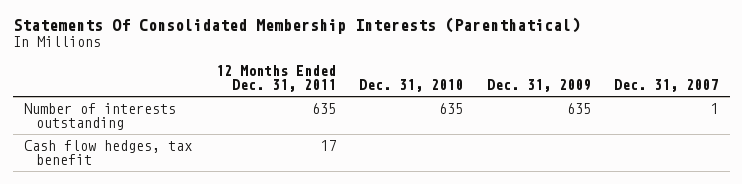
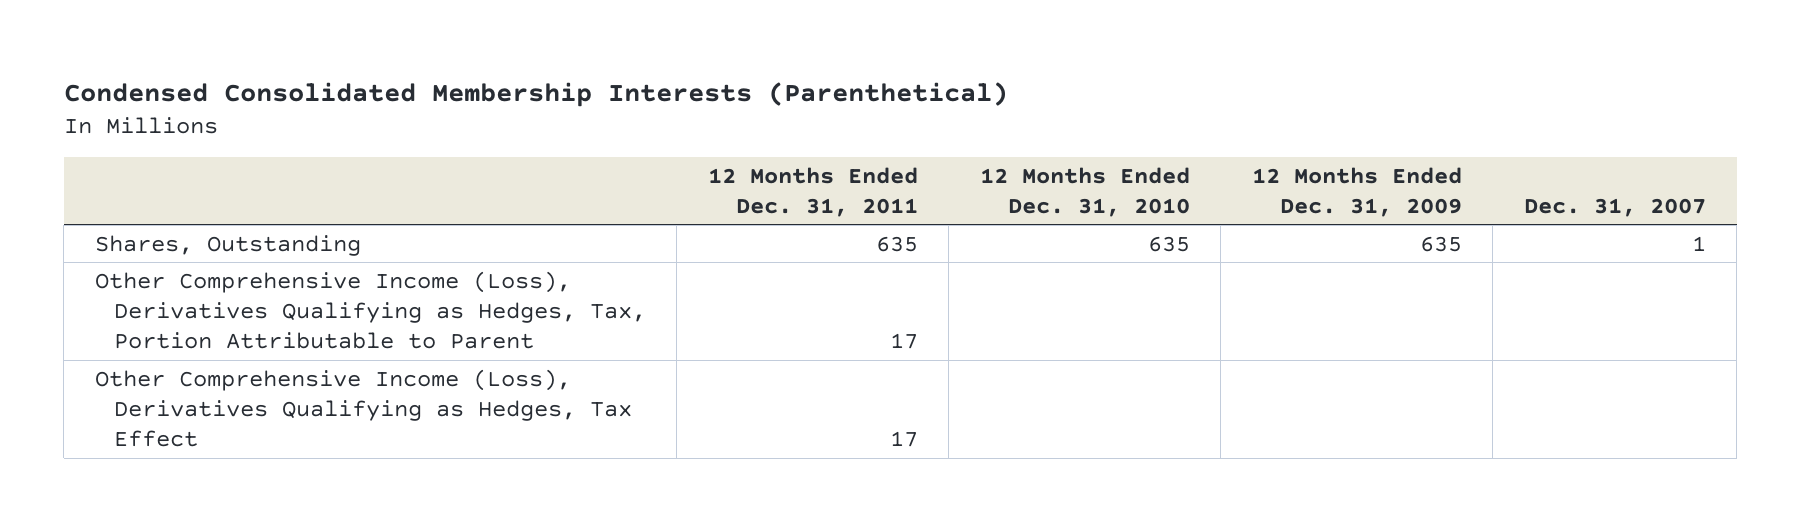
- Statements Of Consolidated Membership Interests (Parenthatical)
+ Condensed Consolidated Membership Interests (Parenthetical)
- | 12 Months Ended Dec. 31, 2011 | Dec. 31, 2010 | Dec. 31, 2009 | Dec. 31, 2007
+ | 12 Months Ended Dec. 31, 2011 | 12 Months Ended Dec. 31, 2010 | 12 Months Ended Dec. 31, 2009 | Dec. 31, 2007
- Number of interests outstanding | 635 | 635 | 635 | 1
- Cash flow hedges, tax benefit | 17 | | |
+ Shares, Outstanding | 635 | 635 | 635 | 1
+ Other Comprehensive Income (Loss), Derivatives Qualifying as Hedges, Tax, Portion Attributable to Parent | 17 | | |
+ Other Comprehensive Income (Loss), Derivatives Qualifying as Hedges, Tax Effect | 17 | | |

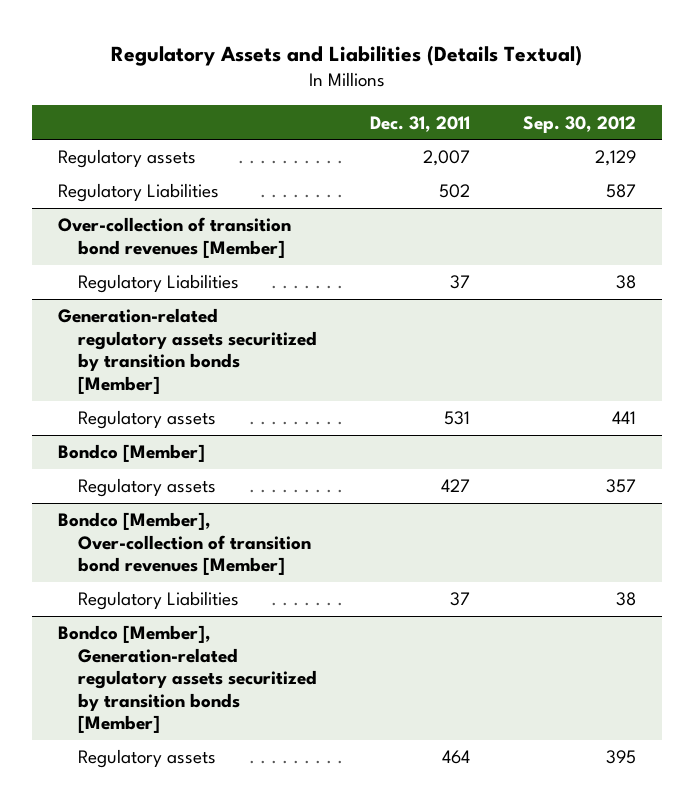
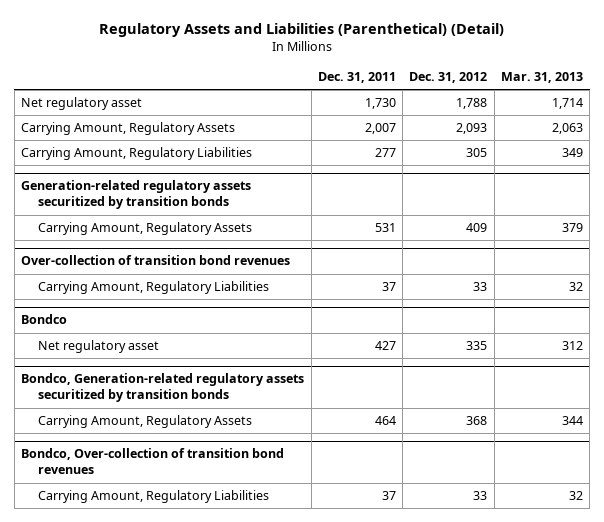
- Regulatory Assets and Liabilities (Details Textual)
+ Regulatory Assets and Liabilities (Parenthetical) (Detail)
- | Dec. 31, 2011 | Sep. 30, 2012
+ | Dec. 31, 2011 | Dec. 31, 2012 | Mar. 31, 2013
- Regulatory assets | 2,007 | 2,129
- Regulatory Liabilities | 502 | 587
- Over-collection of transition bond revenues [Member]
- Regulatory Liabilities | 37 | 38
- Generation-related regulatory assets securitized by transition bonds [Member]
- Regulatory assets | 531 | 441
- Bondco [Member]
- Regulatory assets | 427 | 357
- Bondco [Member], Over-collection of transition bond revenues [Member]
- Regulatory Liabilities | 37 | 38
- Bondco [Member], Generation-related regulatory assets securitized by transition bonds [Member]
- Regulatory assets | 464 | 395
+ Net regulatory asset | 1,730 | 1,788 | 1,714
+ Carrying Amount, Regulatory Assets | 2,007 | 2,093 | 2,063
+ Carrying Amount, Regulatory Liabilities | 277 | 305 | 349
+ Generation-related regulatory assets securitized by transition bonds
+ Carrying Amount, Regulatory Assets | 531 | 409 | 379
+ Over-collection of transition bond revenues
+ Carrying Amount, Regulatory Liabilities | 37 | 33 | 32
+ Bondco
+ Net regulatory asset | 427 | 335 | 312
+ Bondco, Generation-related regulatory assets securitized by transition bonds
+ Carrying Amount, Regulatory Assets | 464 | 368 | 344
+ Bondco, Over-collection of transition bond revenues
+ Carrying Amount, Regulatory Liabilities | 37 | 33 | 32

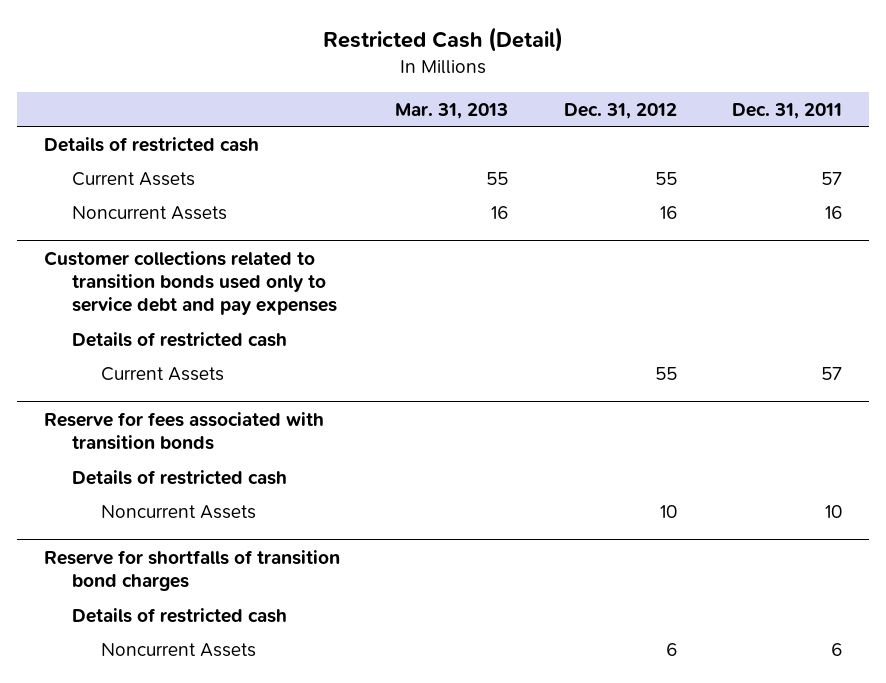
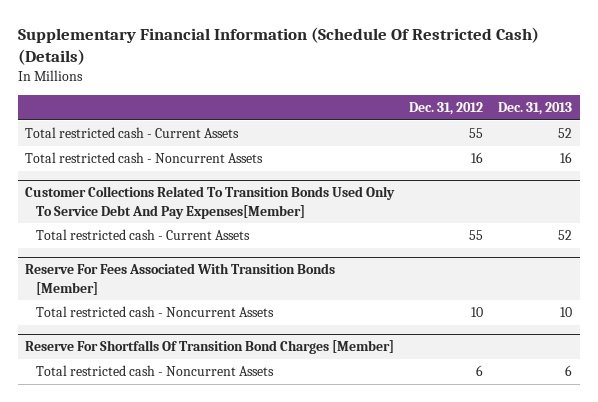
- Restricted Cash (Detail)
+ Supplementary Financial Information (Schedule Of Restricted Cash) (Details)
- | Mar. 31, 2013 | Dec. 31, 2012 | Dec. 31, 2011
+ | Dec. 31, 2012 | Dec. 31, 2013
- Details of restricted cash
- Current Assets | 55 | 55 | 57
- Noncurrent Assets | 16 | 16 | 16
- Customer collections related to transition bonds used only to service debt and pay expenses
- Details of restricted cash
- Current Assets | | 55 | 57
- Reserve for fees associated with transition bonds
- Details of restricted cash
- Noncurrent Assets | | 10 | 10
- Reserve for shortfalls of transition bond charges
- Details of restricted cash
- Noncurrent Assets | | 6 | 6
+ Total restricted cash - Current Assets | 55 | 52
+ Total restricted cash - Noncurrent Assets | 16 | 16
+ Customer Collections Related To Transition Bonds Used Only To Service Debt And Pay Expenses[Member]
+ Total restricted cash - Current Assets | 55 | 52
+ Reserve For Fees Associated With Transition Bonds [Member]
+ Total restricted cash - Noncurrent Assets | 10 | 10
+ Reserve For Shortfalls Of Transition Bond Charges [Member]
+ Total restricted cash - Noncurrent Assets | 6 | 6

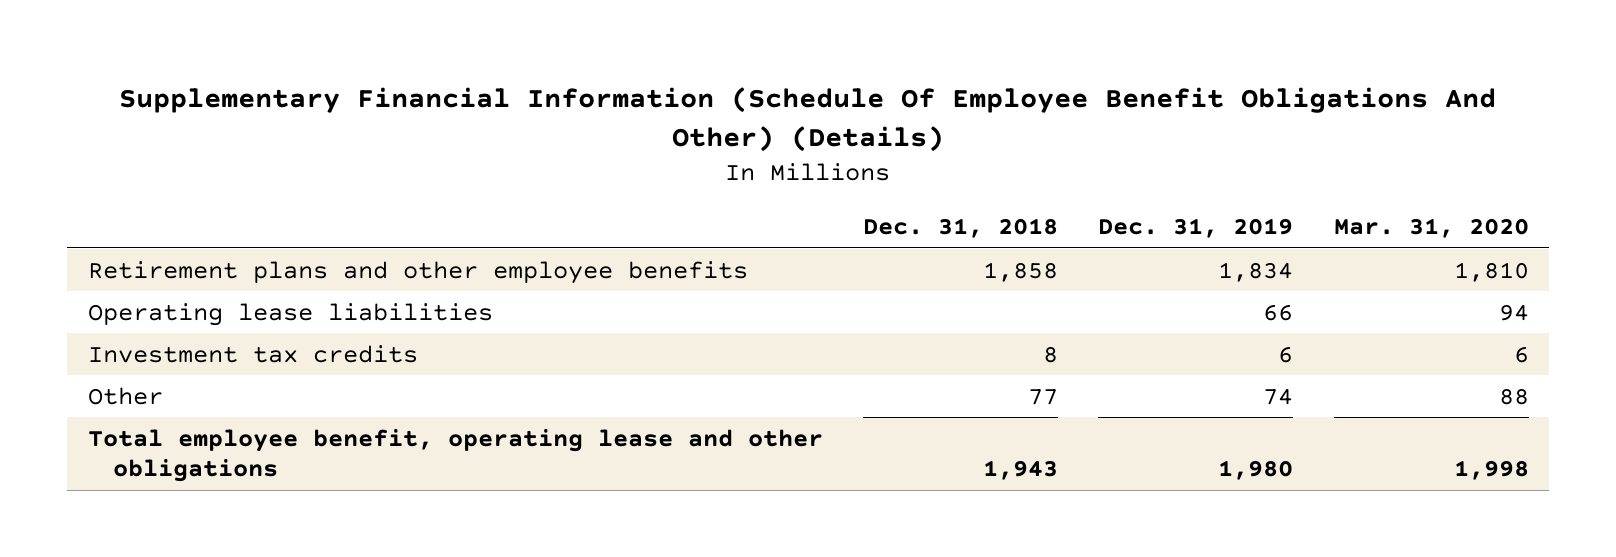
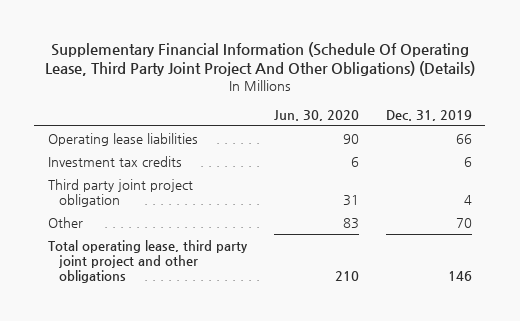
- Supplementary Financial Information (Schedule Of Employee Benefit Obligations And Other) (Details)
+ Supplementary Financial Information (Schedule Of Operating Lease, Third Party Joint Project And Other Obligations) (Details)
- | Dec. 31, 2018 | Dec. 31, 2019 | Mar. 31, 2020
+ | Jun. 30, 2020 | Dec. 31, 2019
- Retirement plans and other employee benefits | 1,858 | 1,834 | 1,810
- Other | 77 | 74 | 88
- Total employee benefit, operating lease and other obligations | 1,943 | 1,980 | 1,998
+ Third party joint project obligation | 31 | 4
+ Other | 83 | 70
+ Total operating lease, third party joint project and other obligations | 210 | 146

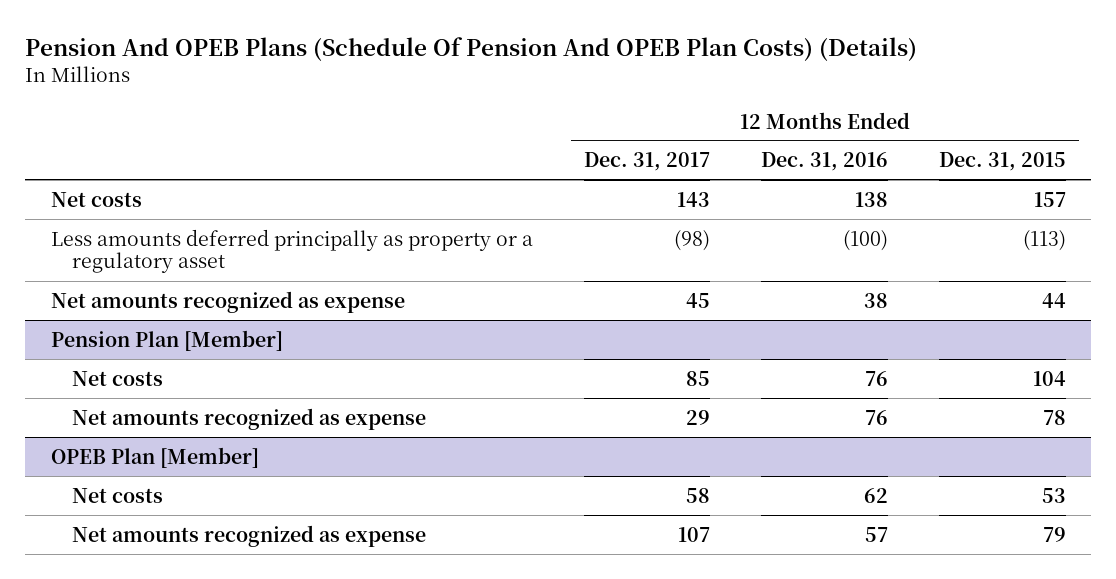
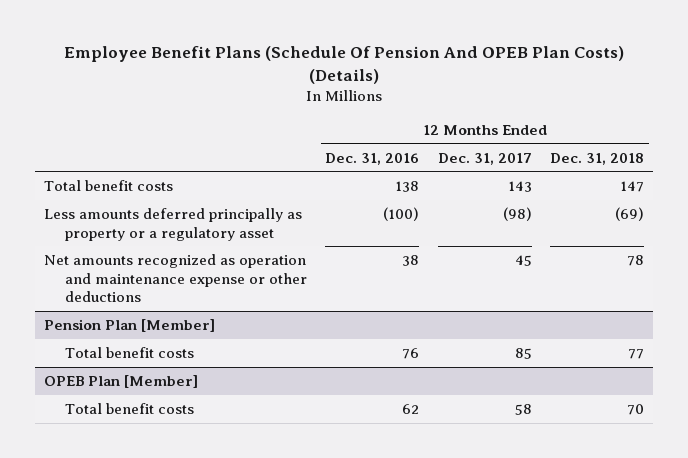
- Pension And OPEB Plans (Schedule Of Pension And OPEB Plan Costs) (Details)
+ Employee Benefit Plans (Schedule Of Pension And OPEB Plan Costs) (Details)
- | 12 Months Ended Dec. 31, 2017 | 12 Months Ended Dec. 31, 2016 | 12 Months Ended Dec. 31, 2015
+ | 12 Months Ended Dec. 31, 2016 | 12 Months Ended Dec. 31, 2017 | 12 Months Ended Dec. 31, 2018
- Net costs | 143 | 138 | 157
+ Total benefit costs | 138 | 143 | 147
- Net amounts recognized as expense | 45 | 38 | 44
+ Net amounts recognized as operation and maintenance expense or other deductions | 38 | 45 | 78
@ Pension Plan [Member]
- Net costs | 85 | 76 | 104
- Net amounts recognized as expense | 29 | 76 | 78
+ Total benefit costs | 76 | 85 | 77
@ OPEB Plan [Member]
- Net costs | 58 | 62 | 53
- Net amounts recognized as expense | 107 | 57 | 79
+ Total benefit costs | 62 | 58 | 70

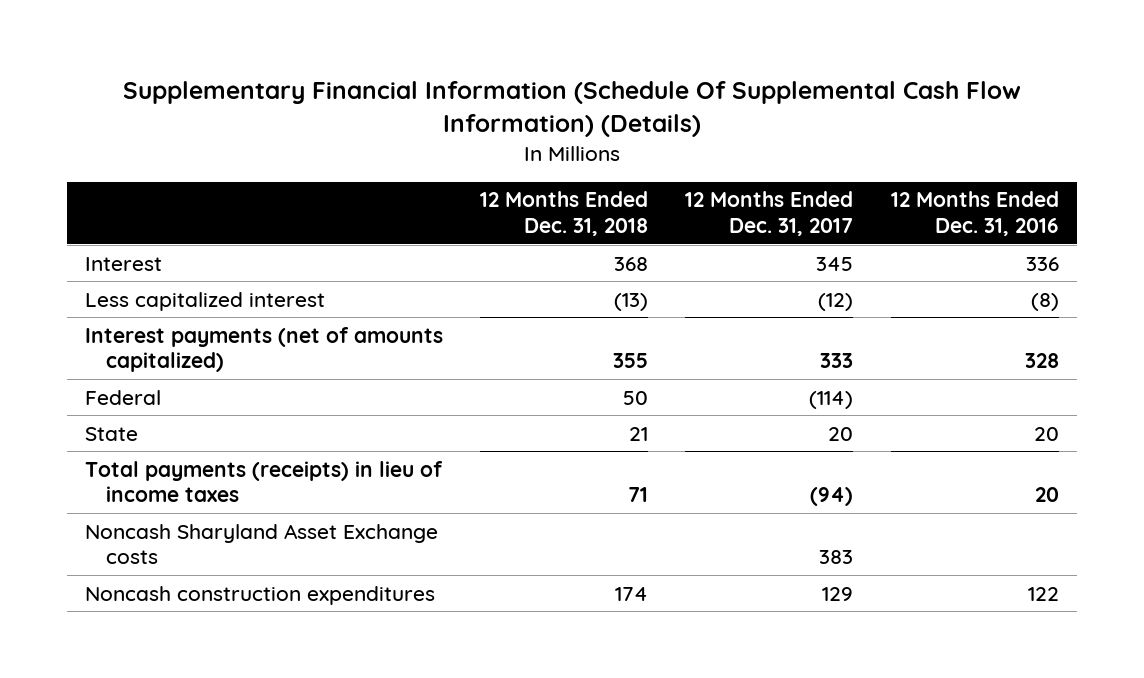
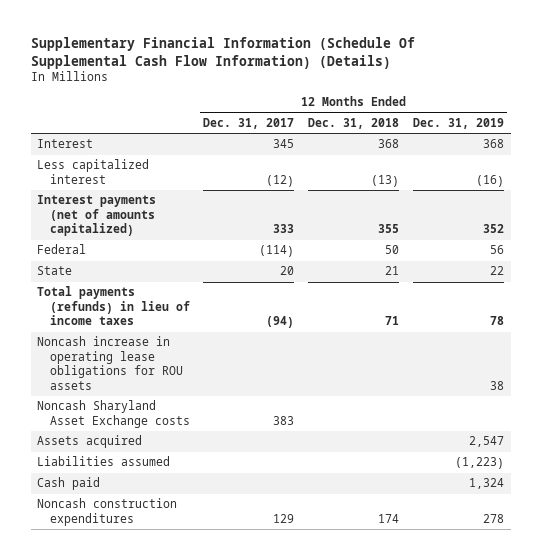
- | 12 Months Ended Dec. 31, 2018 | 12 Months Ended Dec. 31, 2017 | 12 Months Ended Dec. 31, 2016
+ | 12 Months Ended Dec. 31, 2017 | 12 Months Ended Dec. 31, 2018 | 12 Months Ended Dec. 31, 2019
- Total payments (receipts) in lieu of income taxes | 71 | (94) | 20
+ Total payments (refunds) in lieu of income taxes | (94) | 71 | 78
+ Noncash increase in operating lease obligations for ROU assets | | | 38
+ Assets acquired | | | 2,547
+ Liabilities assumed | | | (1,223)
+ Cash paid | | | 1,324

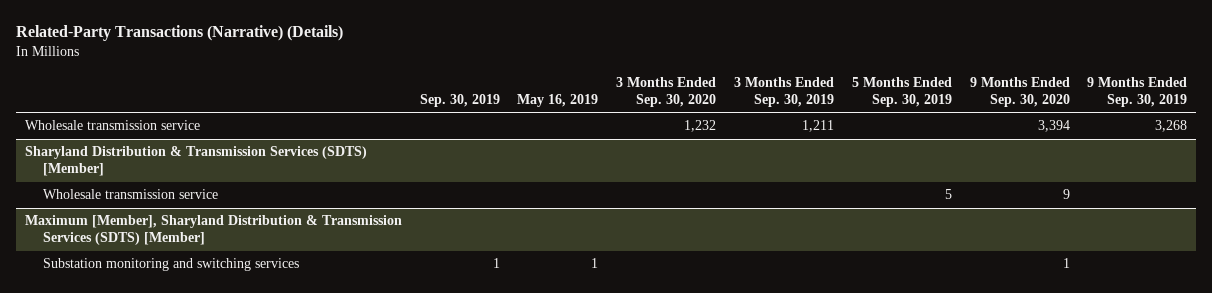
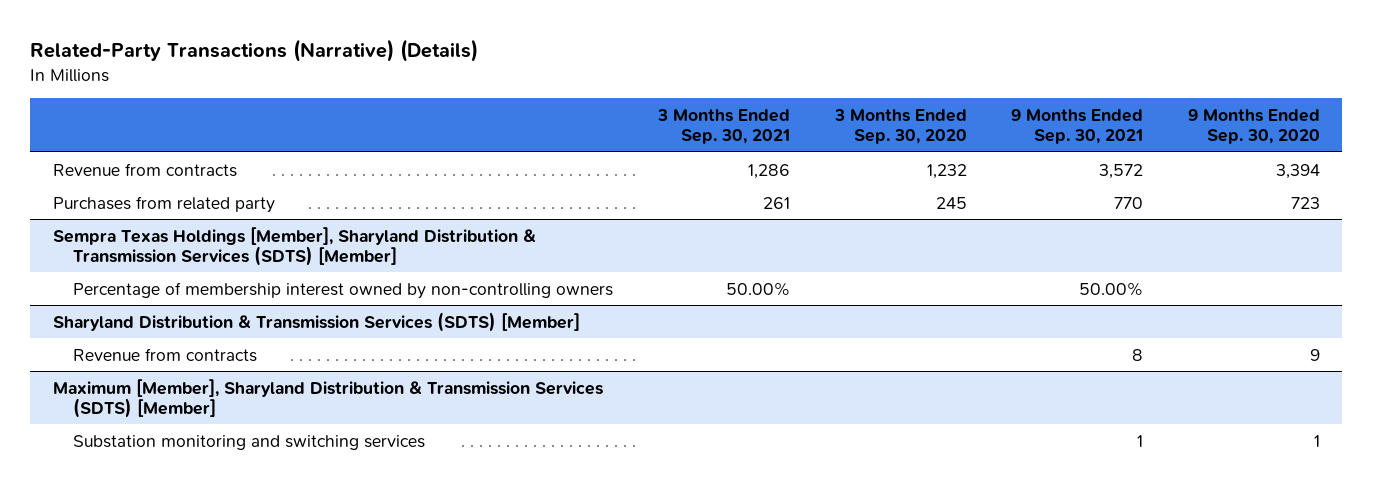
- | Sep. 30, 2019 | May 16, 2019 | 3 Months Ended Sep. 30, 2020 | 3 Months Ended Sep. 30, 2019 | 5 Months Ended Sep. 30, 2019 | 9 Months Ended Sep. 30, 2020 | 9 Months Ended Sep. 30, 2019
+ | 3 Months Ended Sep. 30, 2021 | 3 Months Ended Sep. 30, 2020 | 9 Months Ended Sep. 30, 2021 | 9 Months Ended Sep. 30, 2020
- Wholesale transmission service | | | 1,232 | 1,211 | | 3,394 | 3,268
+ Revenue from contracts | 1,286 | 1,232 | 3,572 | 3,394
+ Purchases from related party | 261 | 245 | 770 | 723
+ Sempra Texas Holdings [Member], Sharyland Distribution & Transmission Services (SDTS) [Member]
+ Percentage of membership interest owned by non-controlling owners | 50.00% | | 50.00% |
@ Sharyland Distribution & Transmission Services (SDTS) [Member]
- Wholesale transmission service | | | | | 5 | 9 |
+ Revenue from contracts | | | 8 | 9

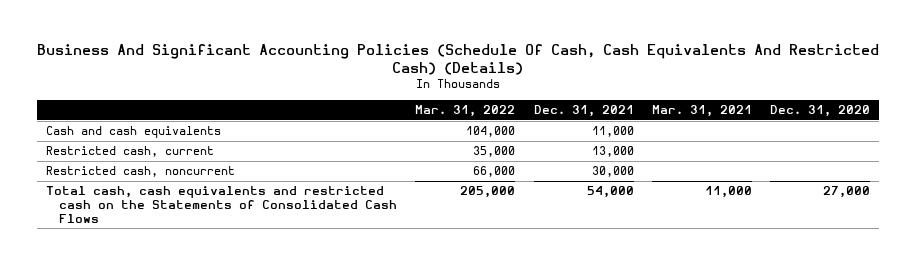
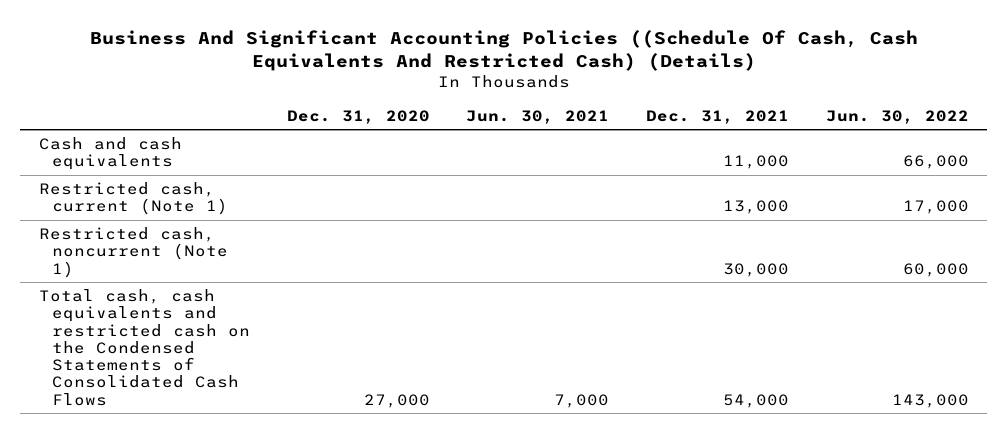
- Business And Significant Accounting Policies (Schedule Of Cash, Cash Equivalents And Restricted Cash) (Details)
+ Business And Significant Accounting Policies ((Schedule Of Cash, Cash Equivalents And Restricted Cash) (Details)
- | Mar. 31, 2022 | Dec. 31, 2021 | Mar. 31, 2021 | Dec. 31, 2020
+ | Dec. 31, 2020 | Jun. 30, 2021 | Dec. 31, 2021 | Jun. 30, 2022
- Restricted cash, current | 35,000 | 13,000 | |
- Restricted cash, noncurrent | 66,000 | 30,000 | |
- Total cash, cash equivalents and restricted cash on the Statements of Consolidated Cash Flows | 205,000 | 54,000 | 11,000 | 27,000
+ Restricted cash, current (Note 1) | | | 13,000 | 17,000
+ Restricted cash, noncurrent (Note 1) | | | 30,000 | 60,000
+ Total cash, cash equivalents and restricted cash on the Condensed Statements of Consolidated Cash Flows | 27,000 | 7,000 | 54,000 | 143,000

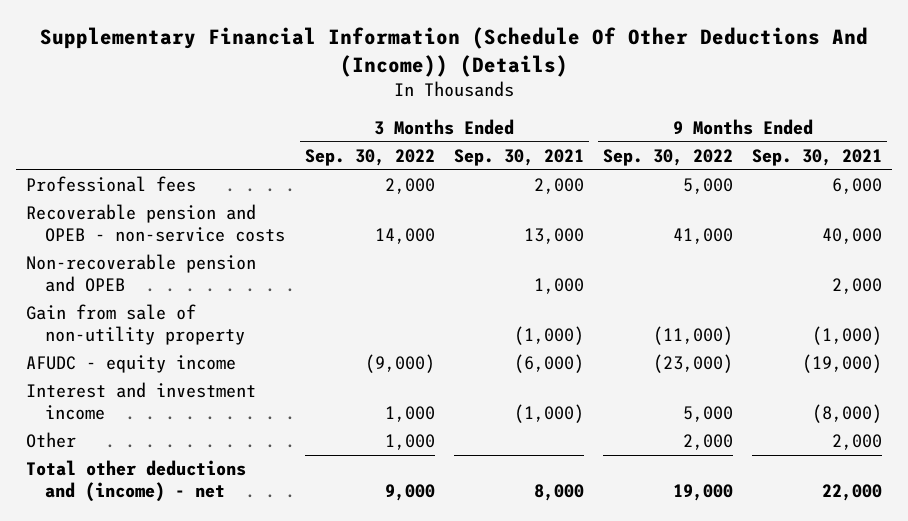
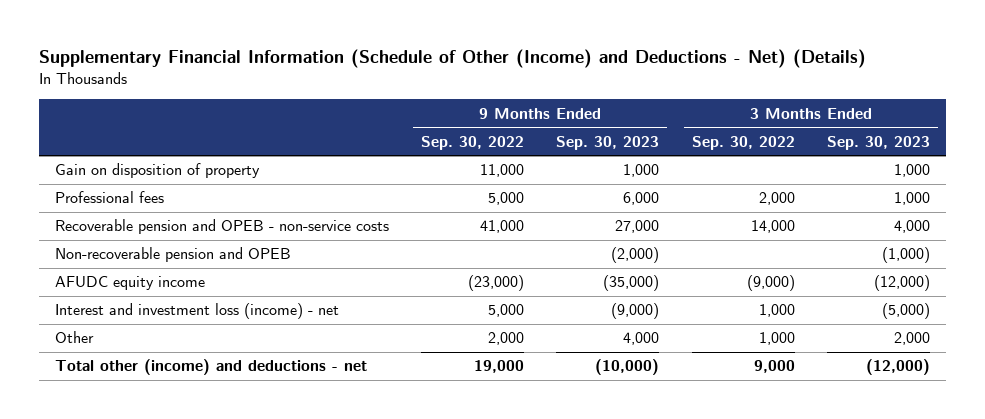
- Supplementary Financial Information (Schedule Of Other Deductions And (Income)) (Details)
+ Supplementary Financial Information (Schedule of Other (Income) and Deductions - Net) (Details)
- | 3 Months Ended Sep. 30, 2022 | 3 Months Ended Sep. 30, 2021 | 9 Months Ended Sep. 30, 2022 | 9 Months Ended Sep. 30, 2021
+ | 9 Months Ended Sep. 30, 2022 | 9 Months Ended Sep. 30, 2023 | 3 Months Ended Sep. 30, 2022 | 3 Months Ended Sep. 30, 2023
+ Gain on disposition of property | 11,000 | 1,000 | | 1,000
- Gain from sale of non-utility property | | (1,000) | (11,000) | (1,000)
- AFUDC - equity income | (9,000) | (6,000) | (23,000) | (19,000)
- Interest and investment income | 1,000 | (1,000) | 5,000 | (8,000)
+ AFUDC equity income | (23,000) | (35,000) | (9,000) | (12,000)
+ Interest and investment loss (income) - net | 5,000 | (9,000) | 1,000 | (5,000)
- Total other deductions and (income) - net | 9,000 | 8,000 | 19,000 | 22,000
+ Total other (income) and deductions - net | 19,000 | (10,000) | 9,000 | (12,000)

